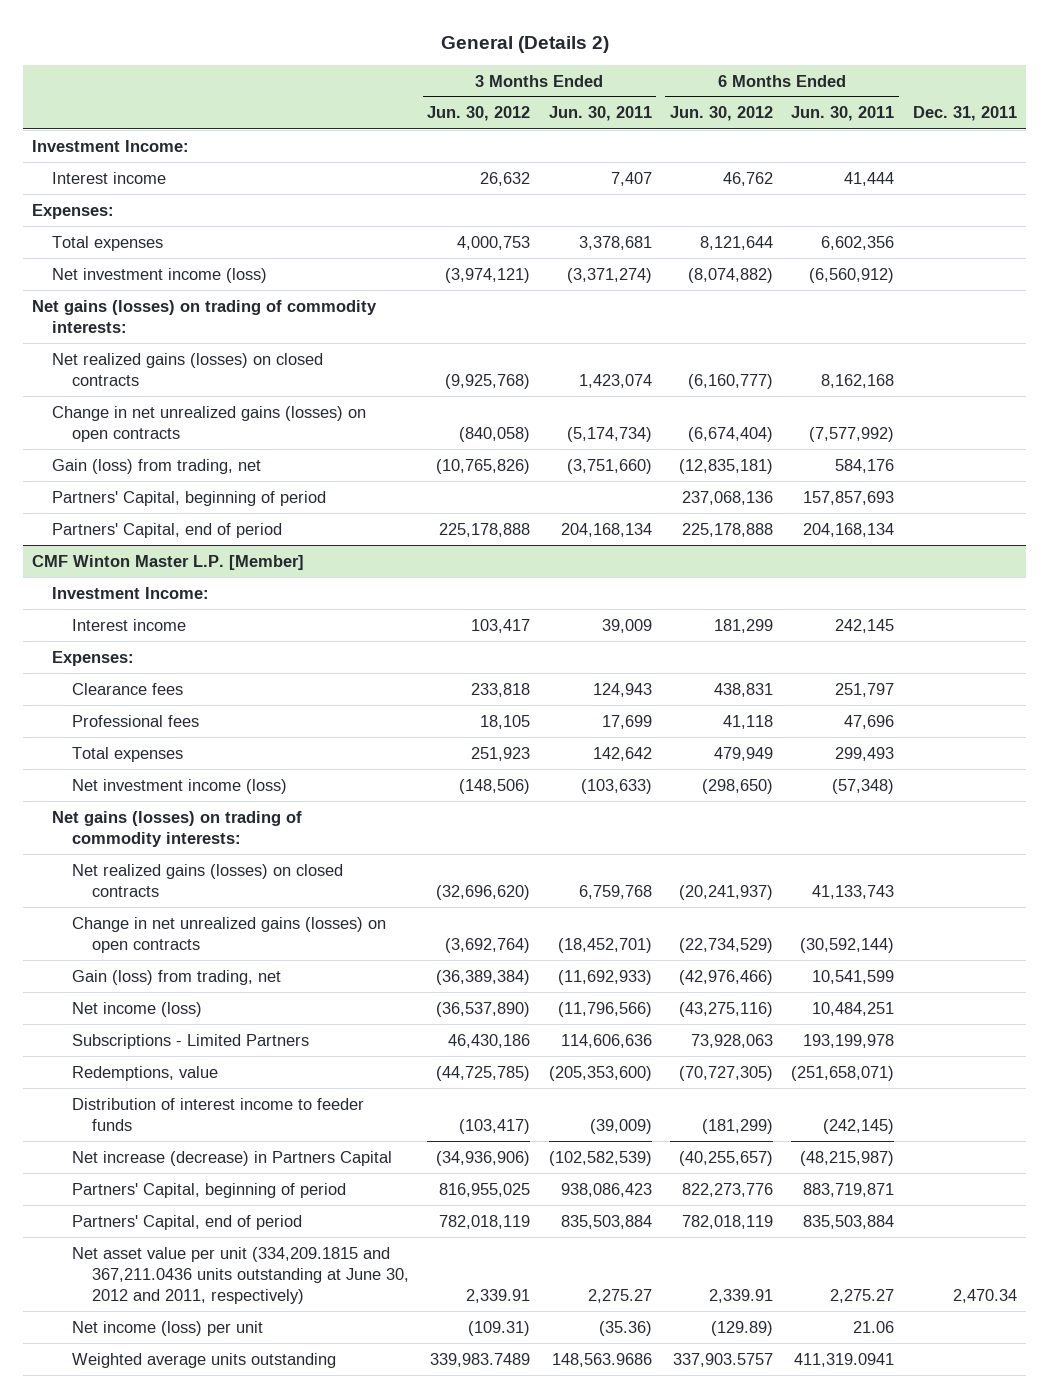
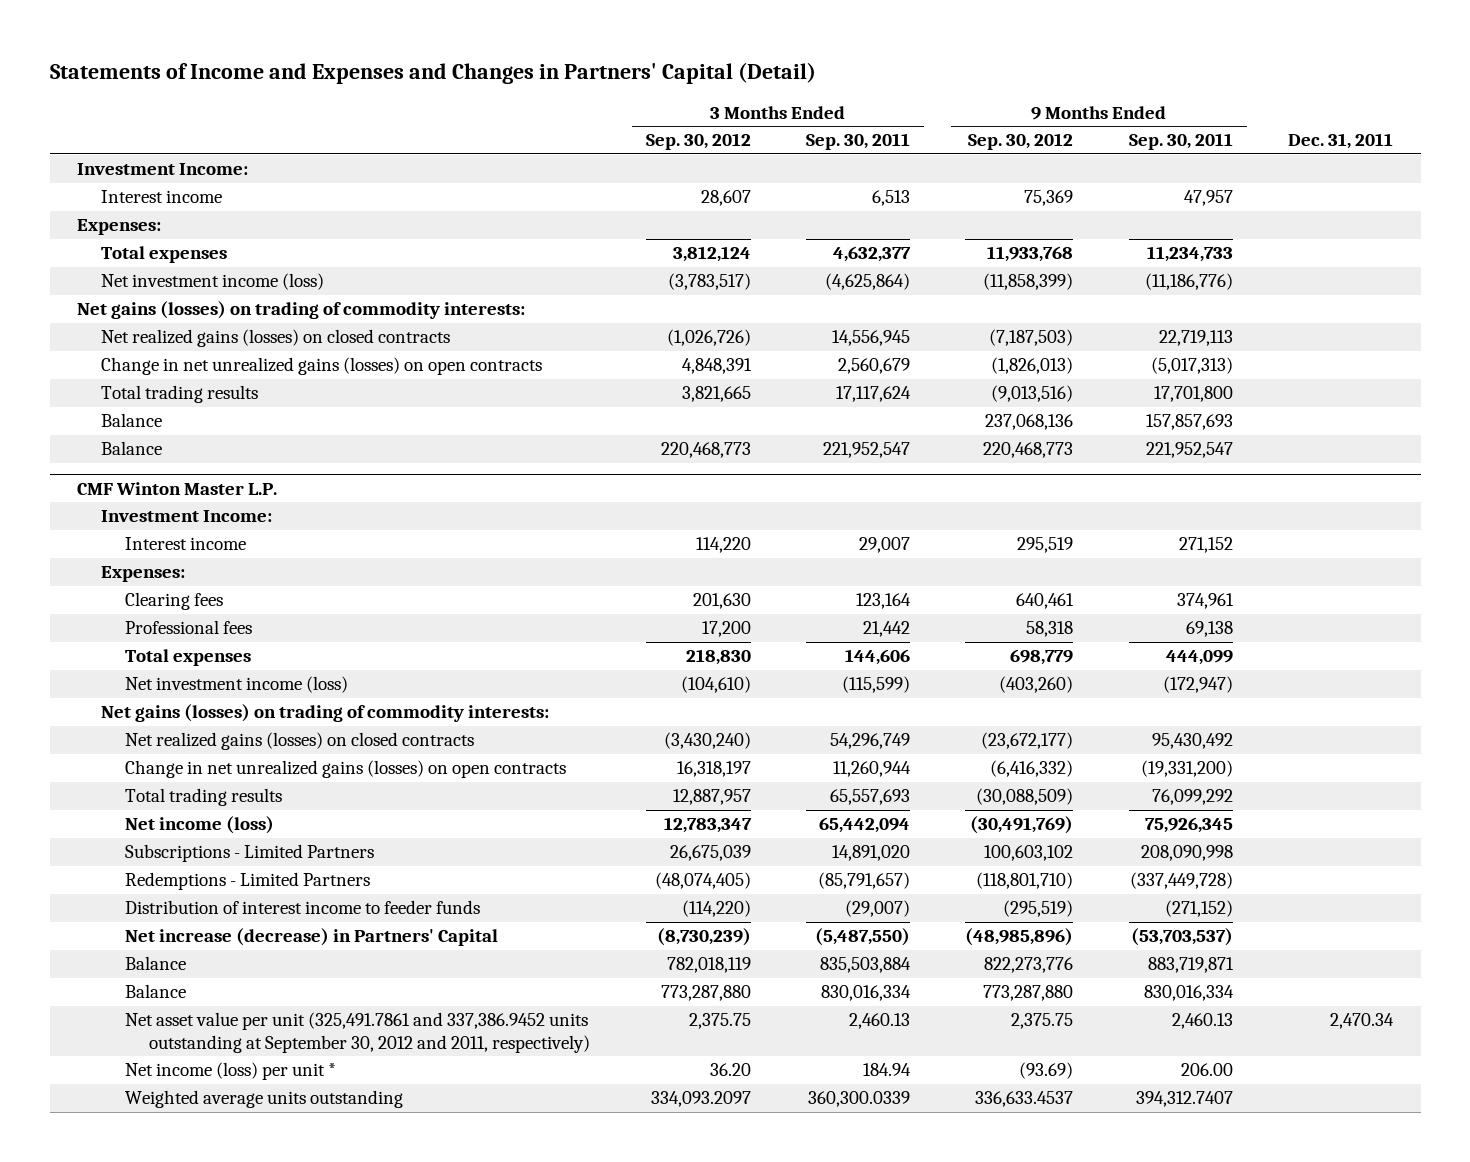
- General (Details 2)
+ Statements of Income and Expenses and Changes in Partners' Capital (Detail)
- | 3 Months Ended Jun. 30, 2012 | 3 Months Ended Jun. 30, 2011 | 6 Months Ended Jun. 30, 2012 | 6 Months Ended Jun. 30, 2011 | Dec. 31, 2011
+ | 3 Months Ended Sep. 30, 2012 | 3 Months Ended Sep. 30, 2011 | 9 Months Ended Sep. 30, 2012 | 9 Months Ended Sep. 30, 2011 | Dec. 31, 2011
- Gain (loss) from trading, net | (10,765,826) | (3,751,660) | (12,835,181) | 584,176 |
- Partners' Capital, beginning of period | | | 237,068,136 | 157,857,693 |
- Partners' Capital, end of period | 225,178,888 | 204,168,134 | 225,178,888 | 204,168,134 |
- CMF Winton Master L.P. [Member]
+ Total trading results | 3,821,665 | 17,117,624 | (9,013,516) | 17,701,800 |
+ Balance | | | 237,068,136 | 157,857,693 |
+ Balance | 220,468,773 | 221,952,547 | 220,468,773 | 221,952,547 |
+ CMF Winton Master L.P.
- Clearance fees | 233,818 | 124,943 | 438,831 | 251,797 |
+ Clearing fees | 201,630 | 123,164 | 640,461 | 374,961 |
- Gain (loss) from trading, net | (36,389,384) | (11,692,933) | (42,976,466) | 10,541,599 |
+ Total trading results | 12,887,957 | 65,557,693 | (30,088,509) | 76,099,292 |
- Redemptions, value | (44,725,785) | (205,353,600) | (70,727,305) | (251,658,071) |
+ Redemptions - Limited Partners | (48,074,405) | (85,791,657) | (118,801,710) | (337,449,728) |
- Net increase (decrease) in Partners Capital | (34,936,906) | (102,582,539) | (40,255,657) | (48,215,987) |
- Partners' Capital, beginning of period | 816,955,025 | 938,086,423 | 822,273,776 | 883,719,871 |
- Partners' Capital, end of period | 782,018,119 | 835,503,884 | 782,018,119 | 835,503,884 |
- Net asset value per unit (334,209.1815 and 367,211.0436 units outstanding at June 30, 2012 and 2011, respectively) | 2,339.91 | 2,275.27 | 2,339.91 | 2,275.27 | 2,470.34
- Net income (loss) per unit | (109.31) | (35.36) | (129.89) | 21.06 |
+ Net increase (decrease) in Partners' Capital | (8,730,239) | (5,487,550) | (48,985,896) | (53,703,537) |
+ Balance | 782,018,119 | 835,503,884 | 822,273,776 | 883,719,871 |
+ Balance | 773,287,880 | 830,016,334 | 773,287,880 | 830,016,334 |
+ Net asset value per unit (325,491.7861 and 337,386.9452 units outstanding at September 30, 2012 and 2011, respectively) | 2,375.75 | 2,460.13 | 2,375.75 | 2,460.13 | 2,470.34
+ Net income (loss) per unit * | 36.20 | 184.94 | (93.69) | 206.00 |

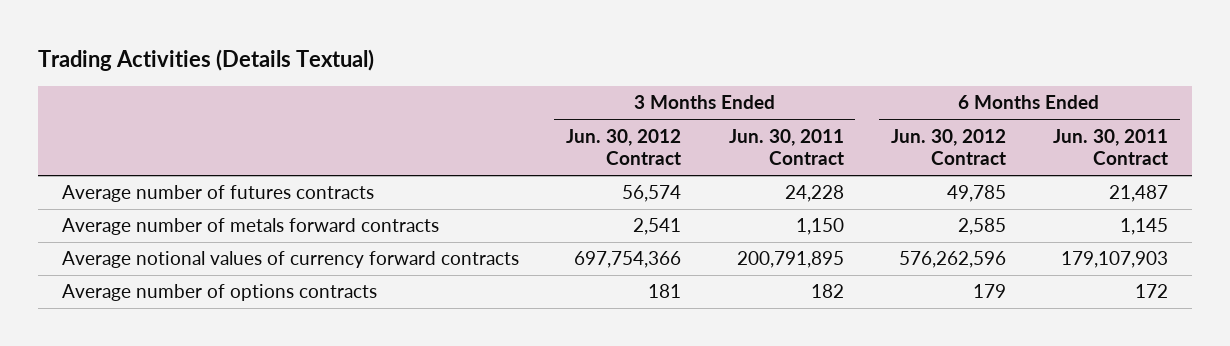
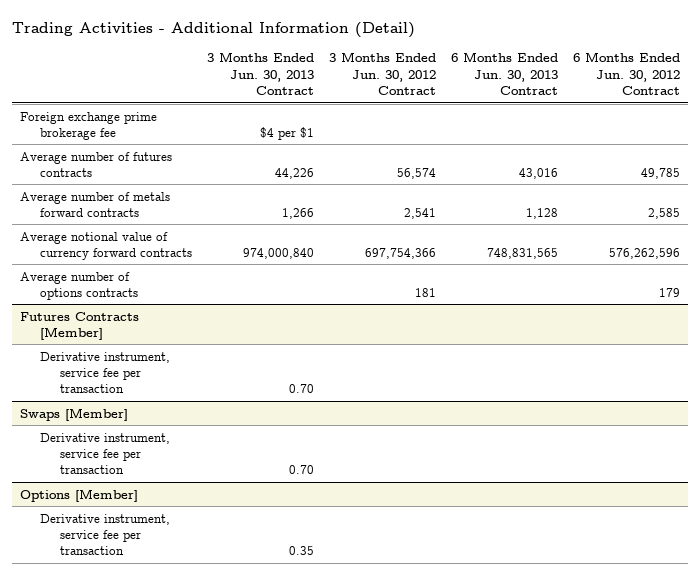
- Trading Activities (Details Textual)
+ Trading Activities - Additional Information (Detail)
- | 3 Months Ended Jun. 30, 2012 Contract | 3 Months Ended Jun. 30, 2011 Contract | 6 Months Ended Jun. 30, 2012 Contract | 6 Months Ended Jun. 30, 2011 Contract
+ | 3 Months Ended Jun. 30, 2013 Contract | 3 Months Ended Jun. 30, 2012 Contract | 6 Months Ended Jun. 30, 2013 Contract | 6 Months Ended Jun. 30, 2012 Contract
+ Foreign exchange prime brokerage fee | $4 per $1 | | |
- Average notional values of currency forward contracts | 697,754,366 | 200,791,895 | 576,262,596 | 179,107,903
+ Average notional value of currency forward contracts | 974,000,840 | 697,754,366 | 748,831,565 | 576,262,596
+ Futures Contracts [Member]
+ Derivative instrument, service fee per transaction | 0.70 | | |
+ Swaps [Member]
+ Derivative instrument, service fee per transaction | 0.70 | | |
+ Options [Member]
+ Derivative instrument, service fee per transaction | 0.35 | | |

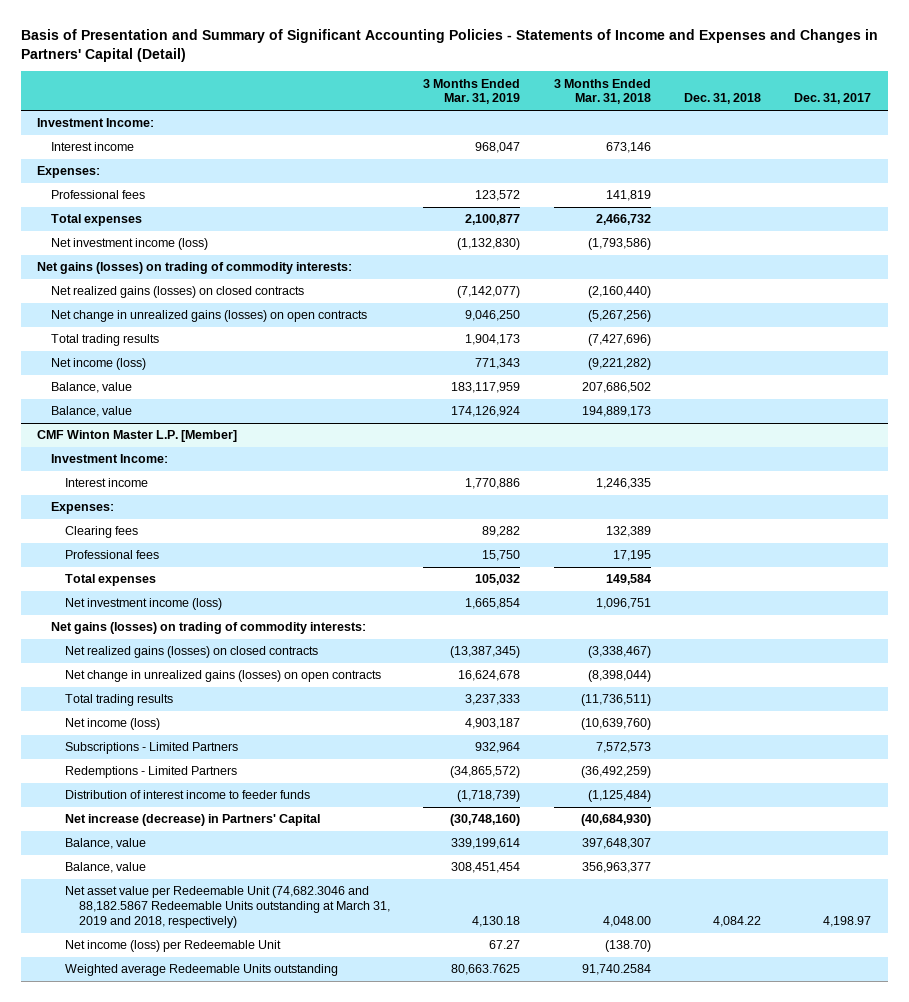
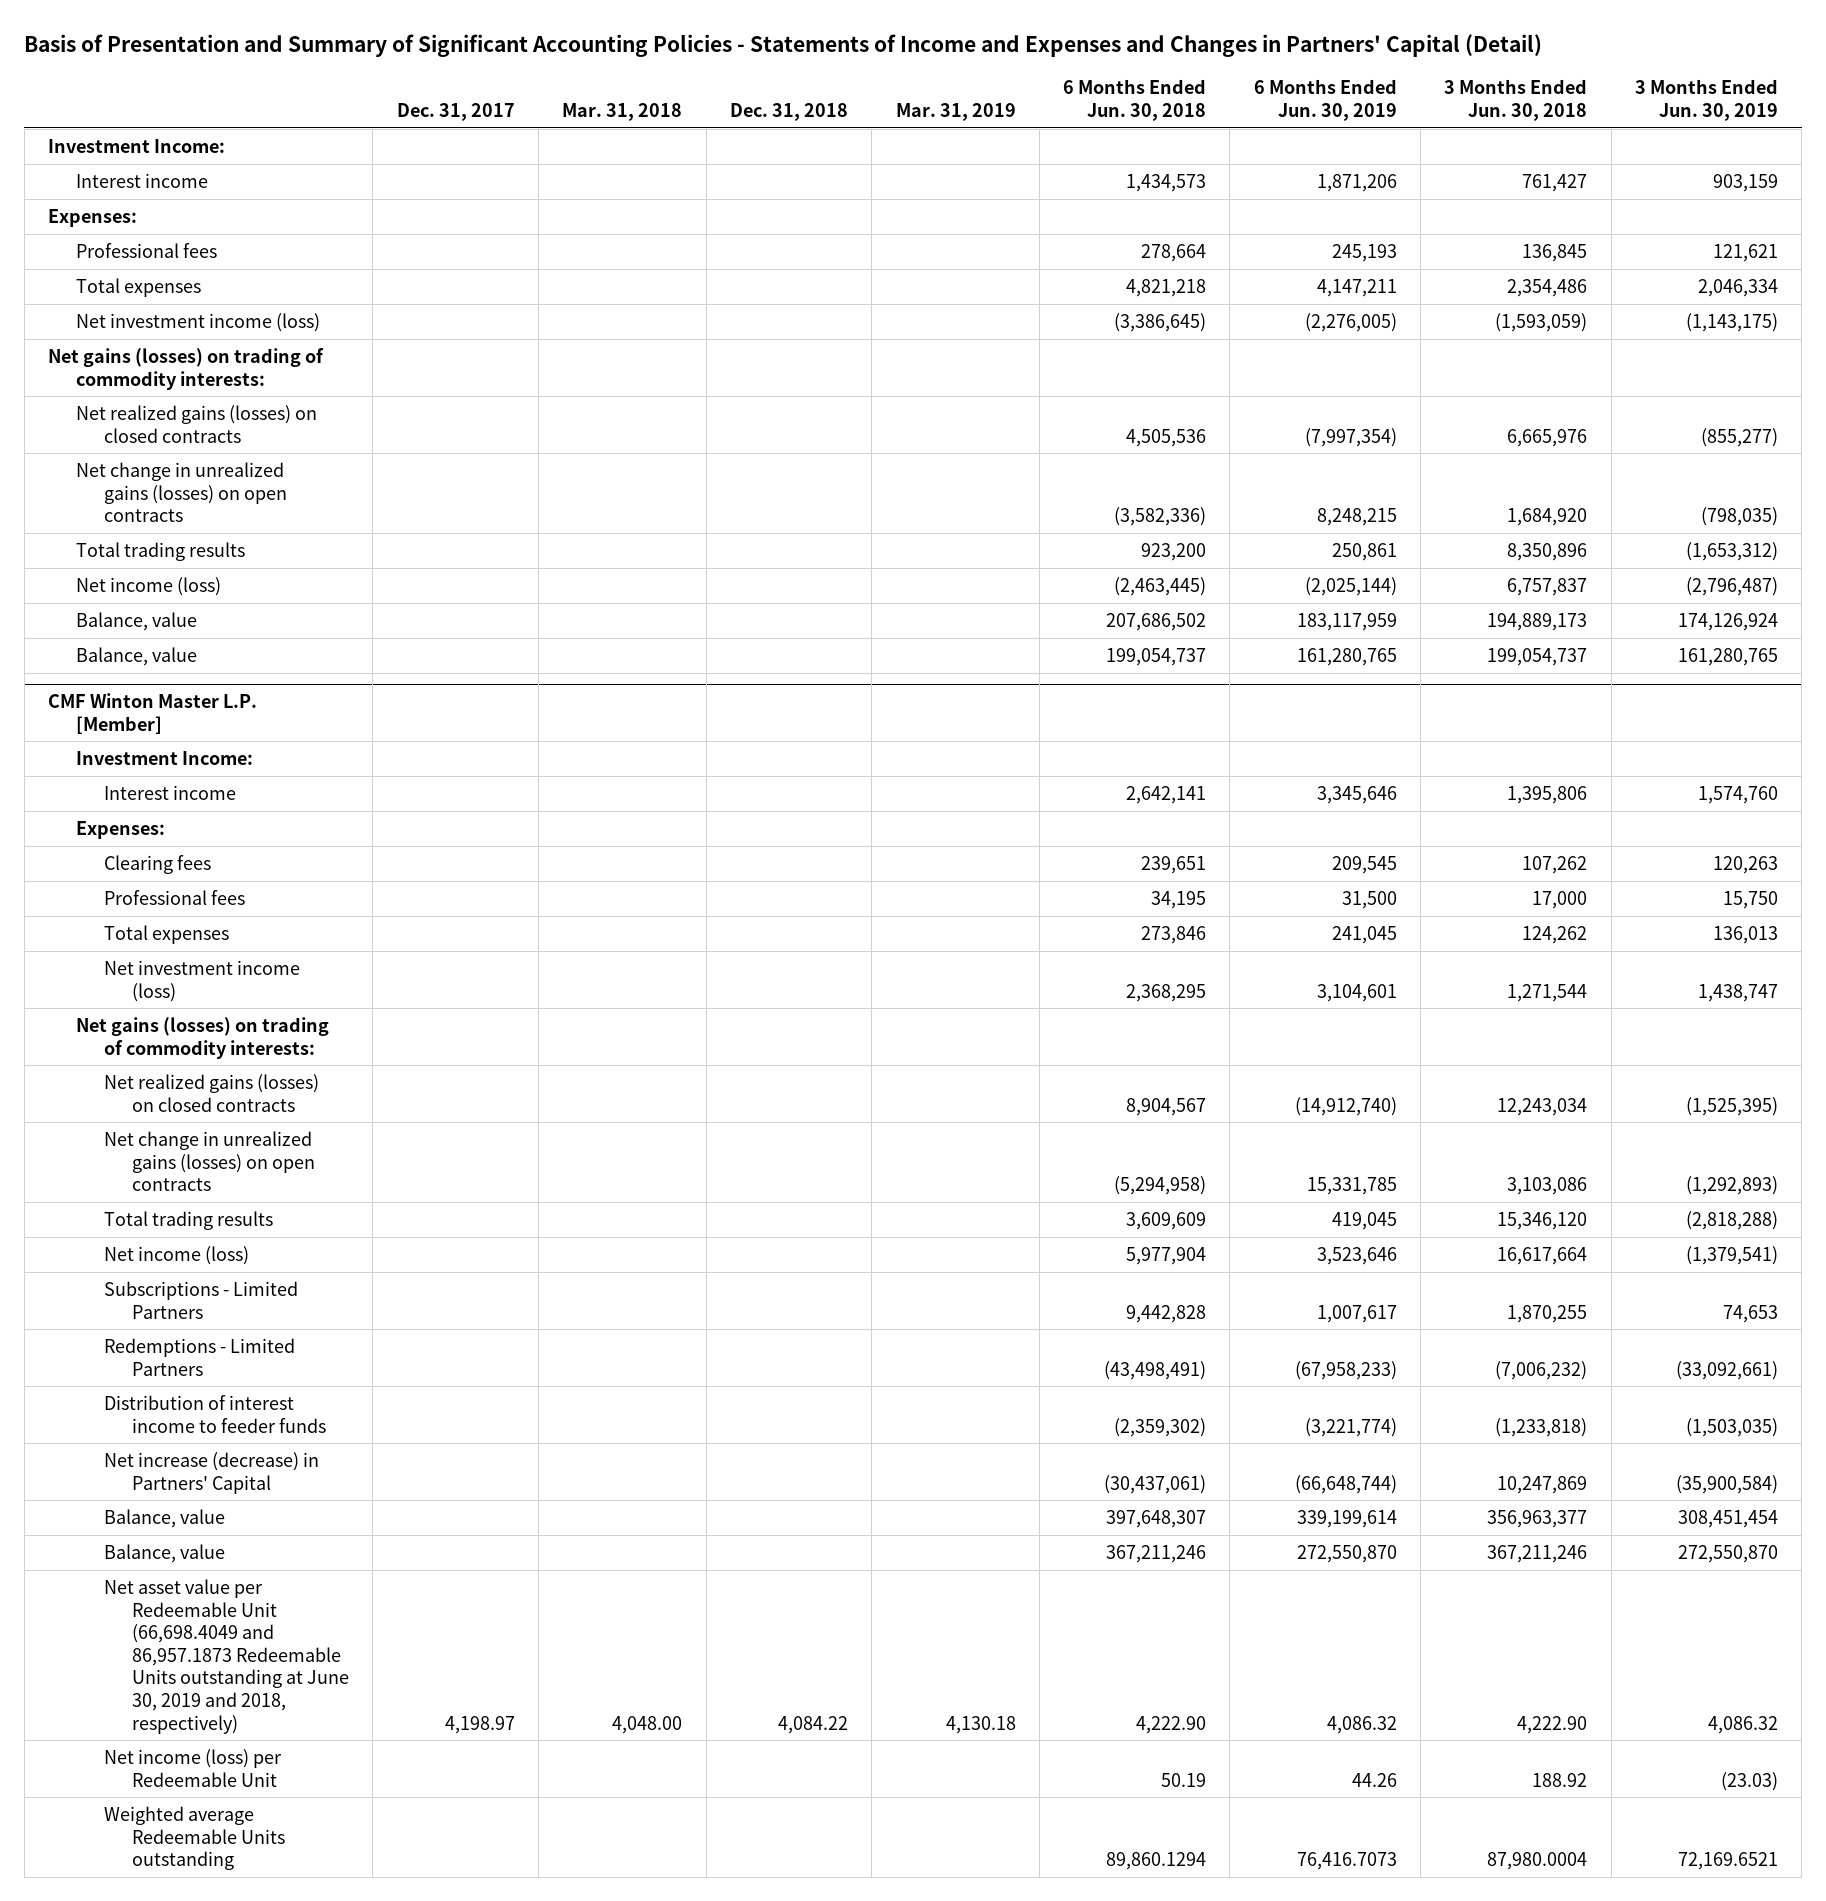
- | 3 Months Ended Mar. 31, 2019 | 3 Months Ended Mar. 31, 2018 | Dec. 31, 2018 | Dec. 31, 2017
+ | Dec. 31, 2017 | Mar. 31, 2018 | Dec. 31, 2018 | Mar. 31, 2019 | 6 Months Ended Jun. 30, 2018 | 6 Months Ended Jun. 30, 2019 | 3 Months Ended Jun. 30, 2018 | 3 Months Ended Jun. 30, 2019
@ CMF Winton Master L.P. [Member]
- Net asset value per Redeemable Unit (74,682.3046 and 88,182.5867 Redeemable Units outstanding at March 31, 2019 and 2018, respectively) | 4,130.18 | 4,048.00 | 4,084.22 | 4,198.97
+ Net asset value per Redeemable Unit (66,698.4049 and 86,957.1873 Redeemable Units outstanding at June 30, 2019 and 2018, respectively) | 4,198.97 | 4,048.00 | 4,084.22 | 4,130.18 | 4,222.90 | 4,086.32 | 4,222.90 | 4,086.32

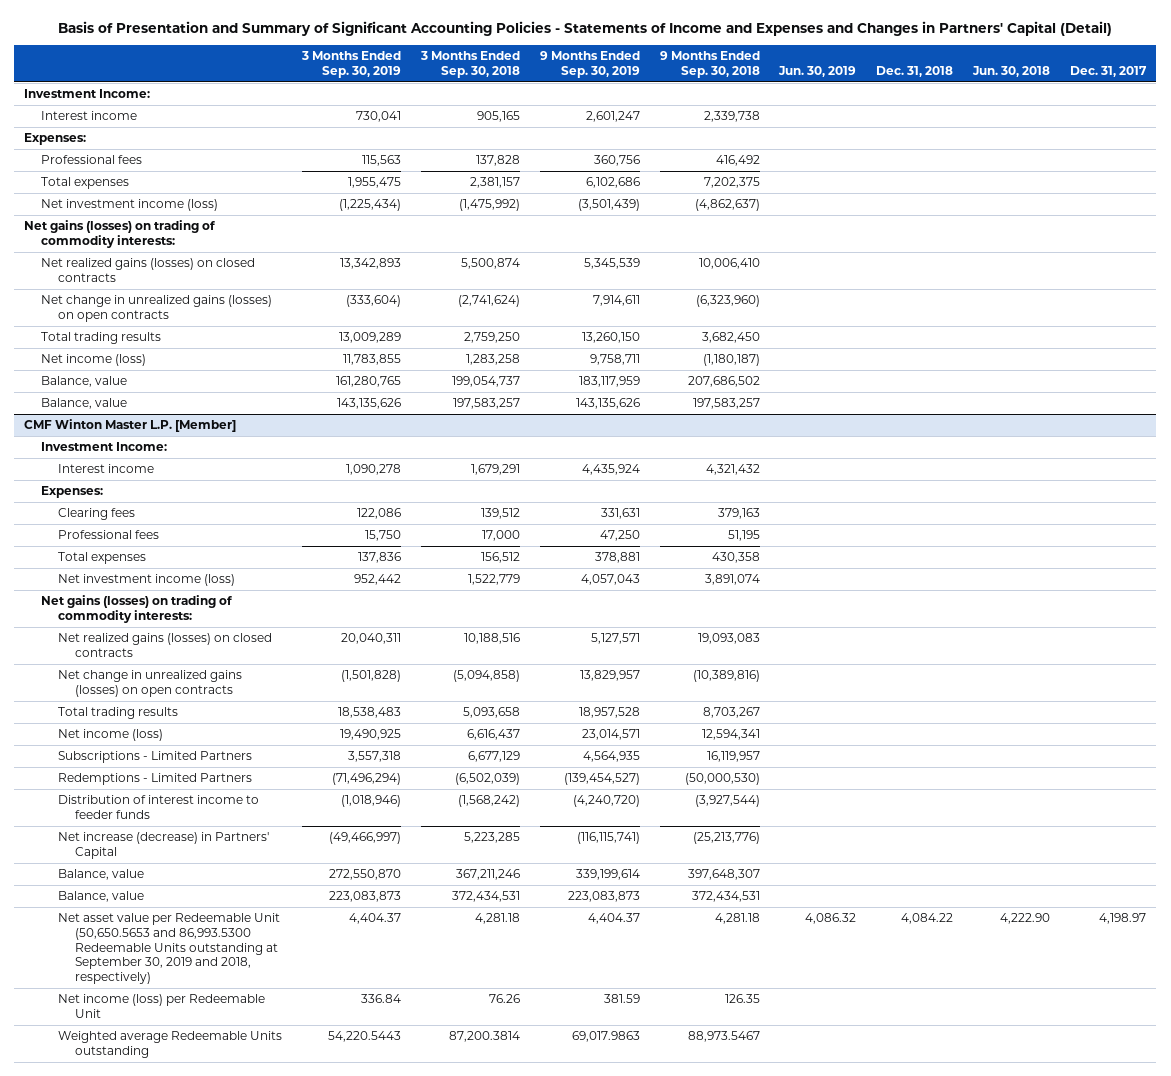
- | Dec. 31, 2017 | Mar. 31, 2018 | Dec. 31, 2018 | Mar. 31, 2019 | 6 Months Ended Jun. 30, 2018 | 6 Months Ended Jun. 30, 2019 | 3 Months Ended Jun. 30, 2018 | 3 Months Ended Jun. 30, 2019
+ | 3 Months Ended Sep. 30, 2019 | 3 Months Ended Sep. 30, 2018 | 9 Months Ended Sep. 30, 2019 | 9 Months Ended Sep. 30, 2018 | Jun. 30, 2019 | Dec. 31, 2018 | Jun. 30, 2018 | Dec. 31, 2017
@ CMF Winton Master L.P. [Member]
- Net asset value per Redeemable Unit (66,698.4049 and 86,957.1873 Redeemable Units outstanding at June 30, 2019 and 2018, respectively) | 4,198.97 | 4,048.00 | 4,084.22 | 4,130.18 | 4,222.90 | 4,086.32 | 4,222.90 | 4,086.32
+ Net asset value per Redeemable Unit (50,650.5653 and 86,993.5300 Redeemable Units outstanding at September 30, 2019 and 2018, respectively) | 4,404.37 | 4,281.18 | 4,404.37 | 4,281.18 | 4,086.32 | 4,084.22 | 4,222.90 | 4,198.97

